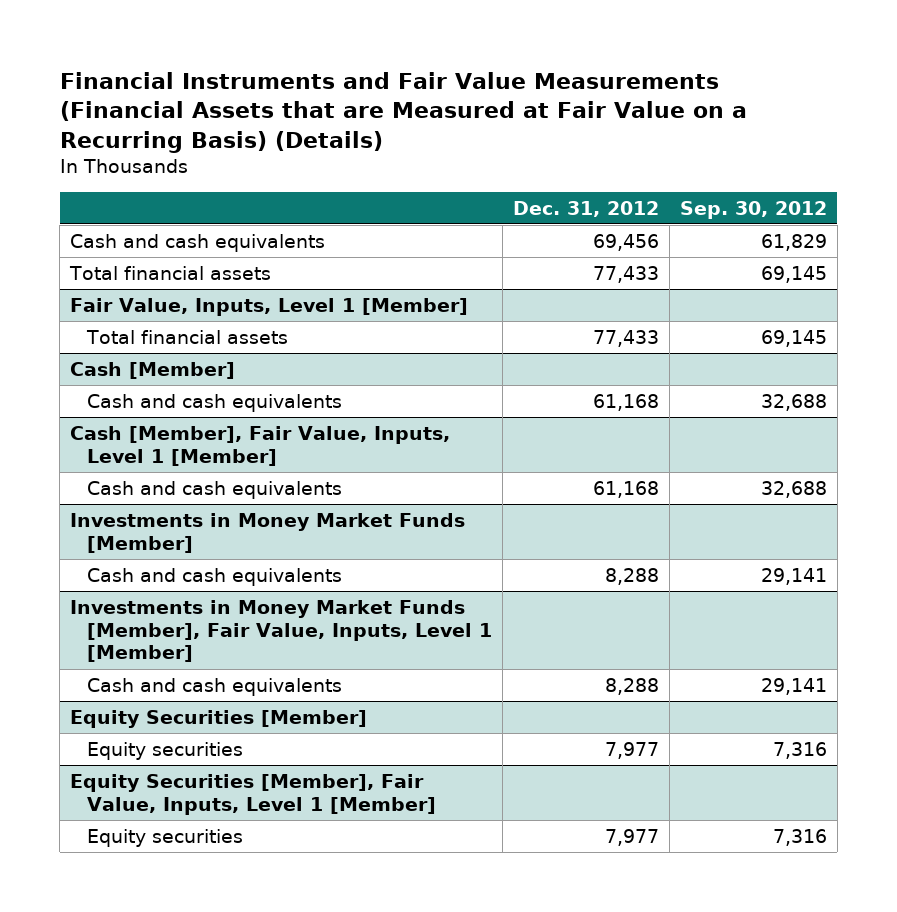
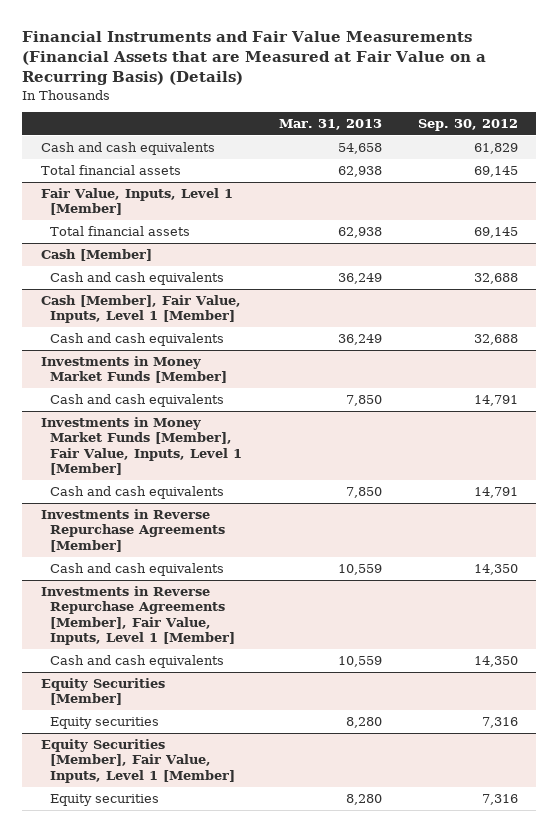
- | Dec. 31, 2012 | Sep. 30, 2012
+ | Mar. 31, 2013 | Sep. 30, 2012
@ Investments in Money Market Funds [Member]
- Cash and cash equivalents | 8,288 | 29,141
+ Cash and cash equivalents | 7,850 | 14,791
@ Investments in Money Market Funds [Member], Fair Value, Inputs, Level 1 [Member]
- Cash and cash equivalents | 8,288 | 29,141
+ Cash and cash equivalents | 7,850 | 14,791
+ Investments in Reverse Repurchase Agreements [Member]
+ Cash and cash equivalents | 10,559 | 14,350
+ Investments in Reverse Repurchase Agreements [Member], Fair Value, Inputs, Level 1 [Member]
+ Cash and cash equivalents | 10,559 | 14,350

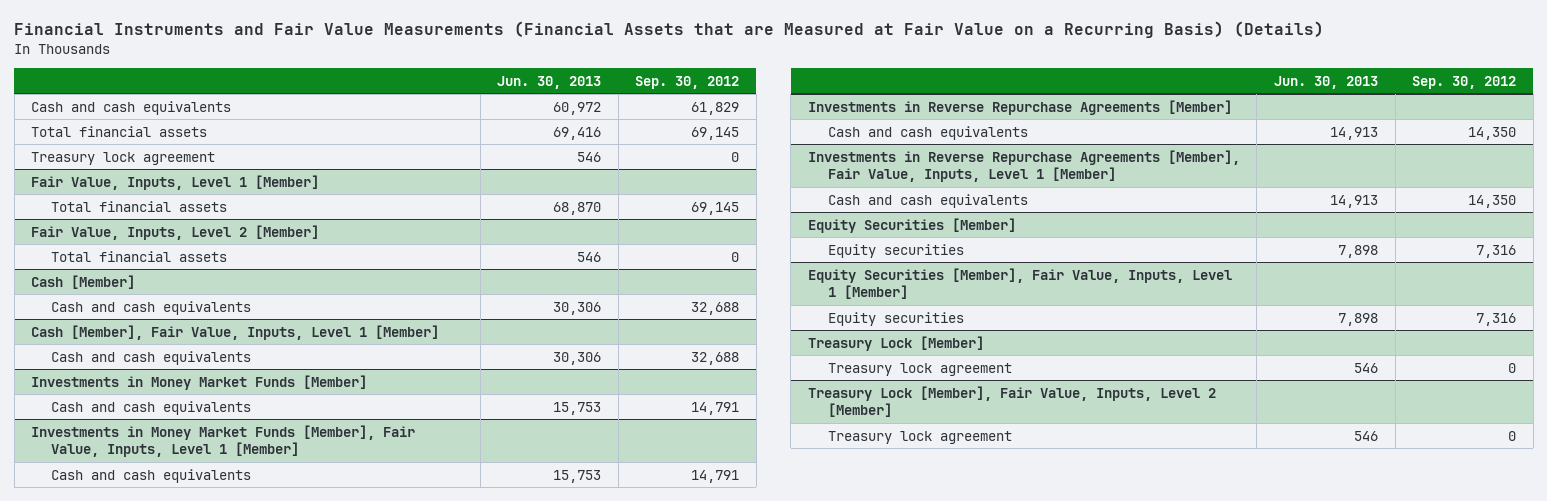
- | Mar. 31, 2013 | Sep. 30, 2012
+ | Jun. 30, 2013 | Sep. 30, 2012
+ Treasury lock agreement | 546 | 0
+ Fair Value, Inputs, Level 2 [Member]
+ Total financial assets | 546 | 0
+ Treasury Lock [Member]
+ Treasury lock agreement | 546 | 0
+ Treasury Lock [Member], Fair Value, Inputs, Level 2 [Member]
+ Treasury lock agreement | 546 | 0

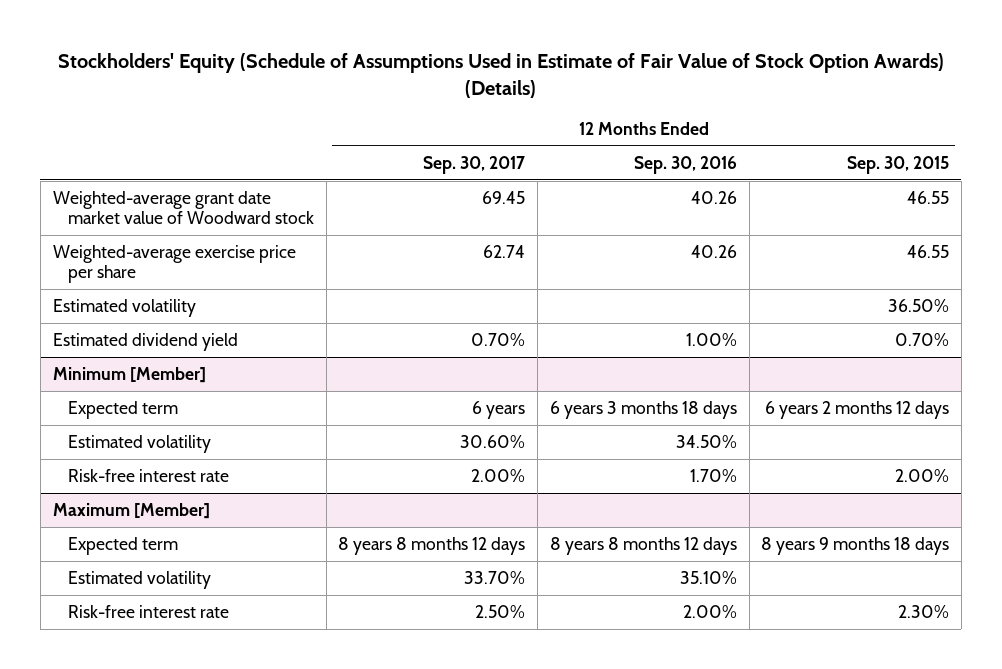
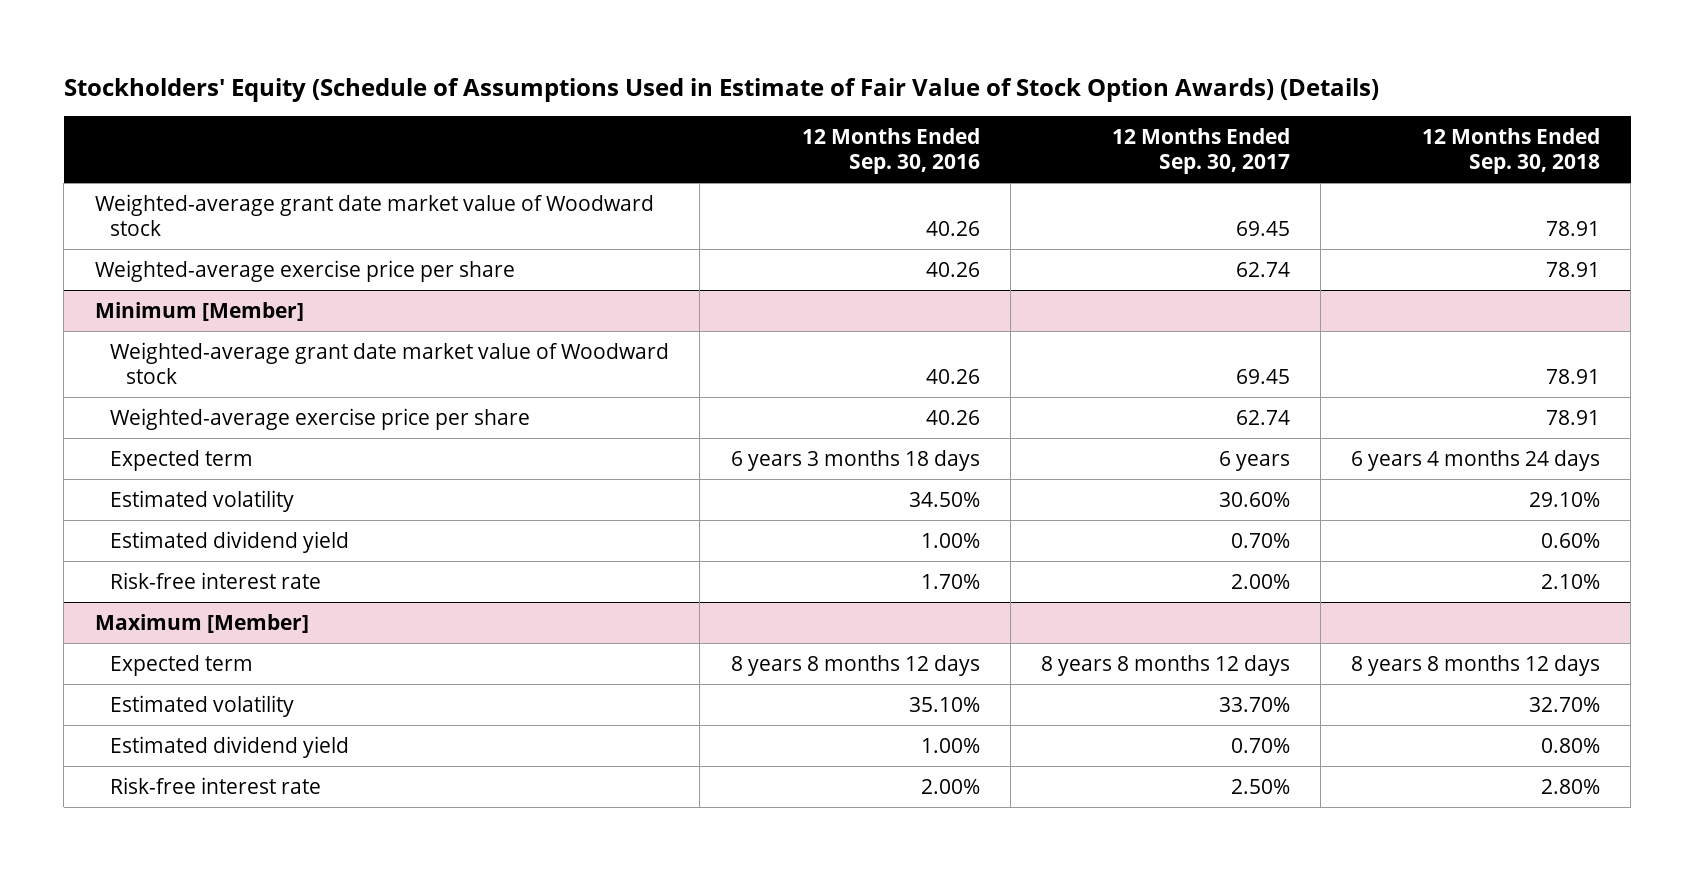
- | 12 Months Ended Sep. 30, 2017 | 12 Months Ended Sep. 30, 2016 | 12 Months Ended Sep. 30, 2015
+ | 12 Months Ended Sep. 30, 2016 | 12 Months Ended Sep. 30, 2017 | 12 Months Ended Sep. 30, 2018
- Estimated volatility | | | 36.50%
- Estimated dividend yield | 0.70% | 1.00% | 0.70%
@ Minimum [Member]
+ Weighted-average grant date market value of Woodward stock | 40.26 | 69.45 | 78.91
+ Weighted-average exercise price per share | 40.26 | 62.74 | 78.91
+ Estimated dividend yield | 1.00% | 0.70% | 0.60%
@ Maximum [Member]
+ Estimated dividend yield | 1.00% | 0.70% | 0.80%

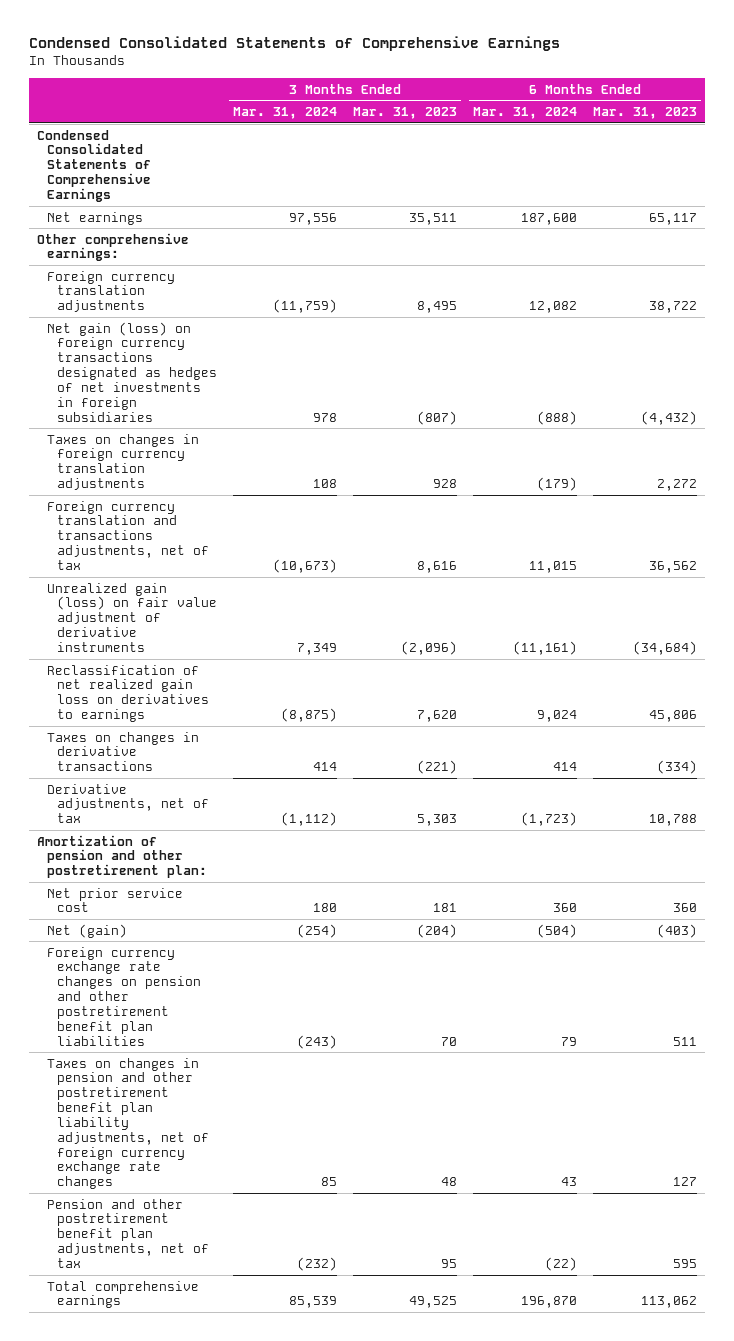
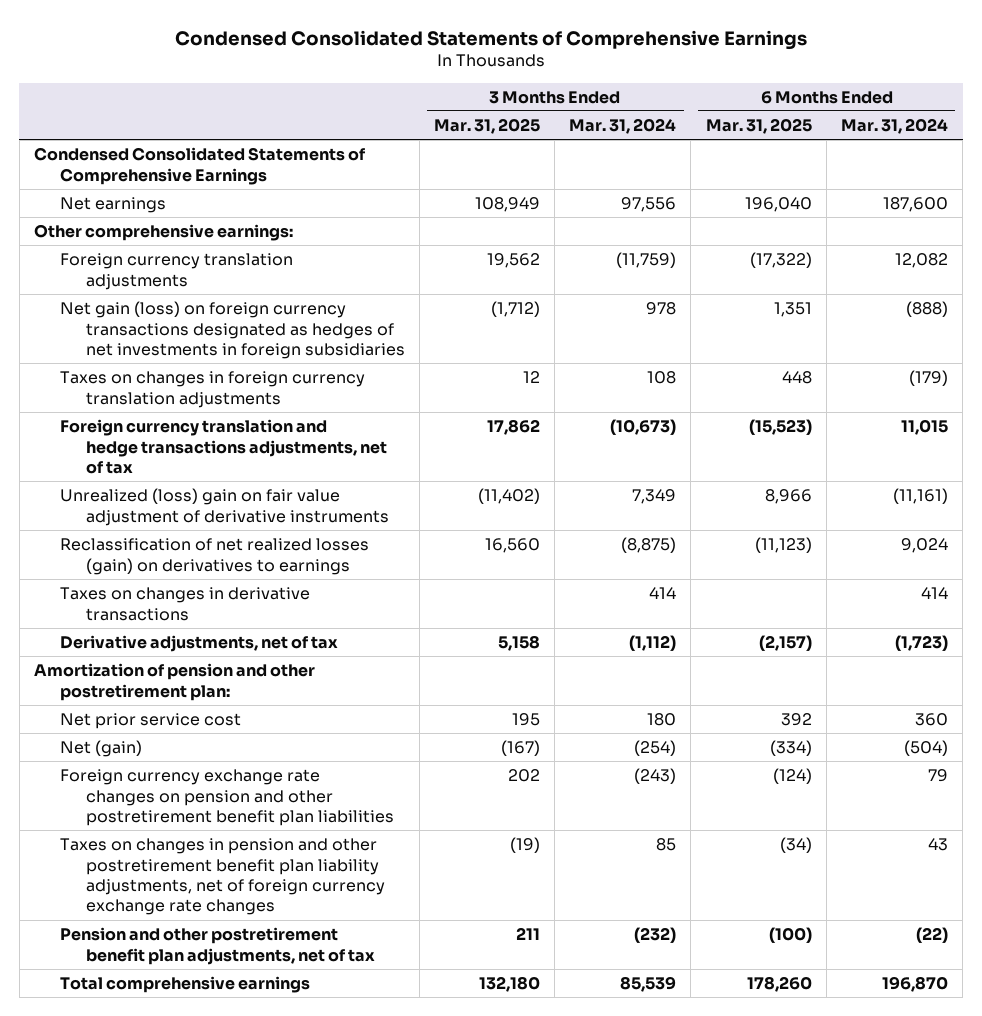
- | 3 Months Ended Mar. 31, 2024 | 3 Months Ended Mar. 31, 2023 | 6 Months Ended Mar. 31, 2024 | 6 Months Ended Mar. 31, 2023
+ | 3 Months Ended Mar. 31, 2025 | 3 Months Ended Mar. 31, 2024 | 6 Months Ended Mar. 31, 2025 | 6 Months Ended Mar. 31, 2024
- Foreign currency translation and transactions adjustments, net of tax | (10,673) | 8,616 | 11,015 | 36,562
- Unrealized gain (loss) on fair value adjustment of derivative instruments | 7,349 | (2,096) | (11,161) | (34,684)
- Reclassification of net realized gain loss on derivatives to earnings | (8,875) | 7,620 | 9,024 | 45,806
+ Foreign currency translation and hedge transactions adjustments, net of tax | 17,862 | (10,673) | (15,523) | 11,015
+ Unrealized (loss) gain on fair value adjustment of derivative instruments | (11,402) | 7,349 | 8,966 | (11,161)
+ Reclassification of net realized losses (gain) on derivatives to earnings | 16,560 | (8,875) | (11,123) | 9,024

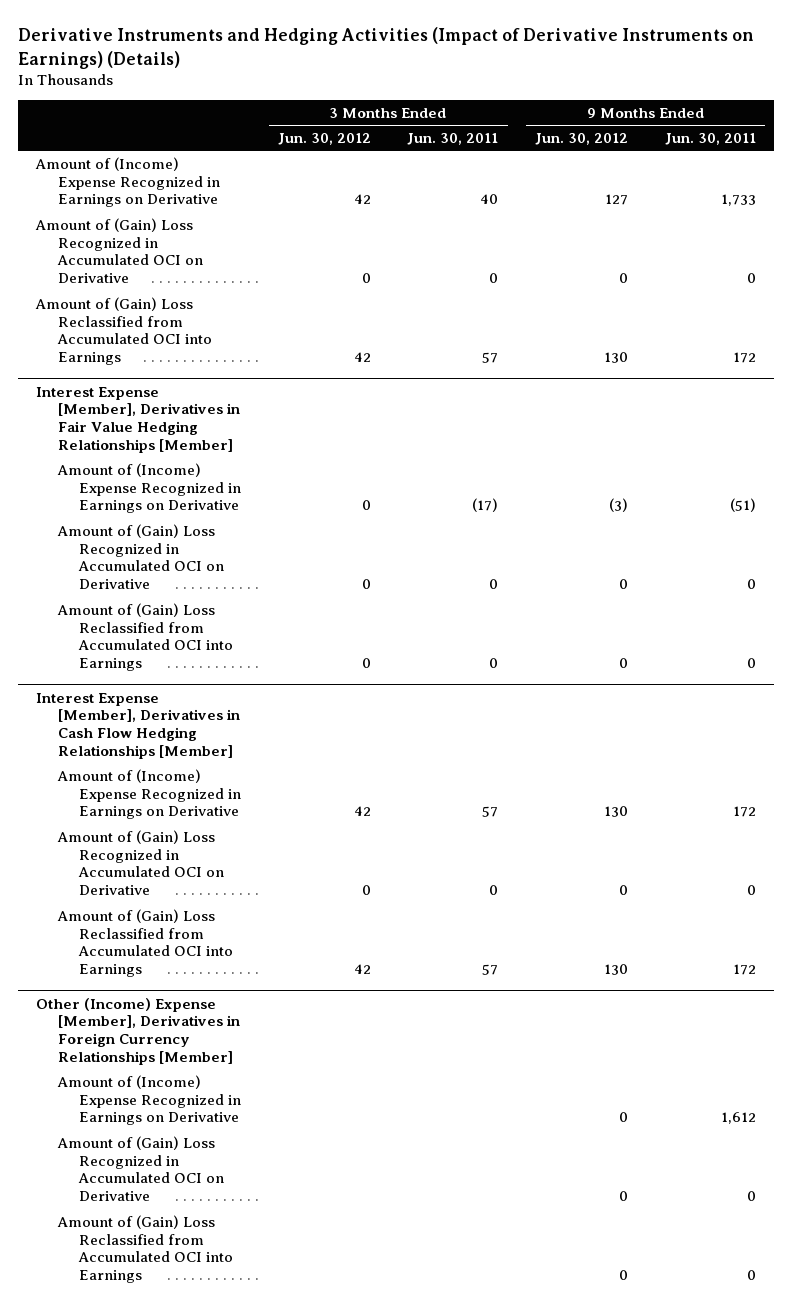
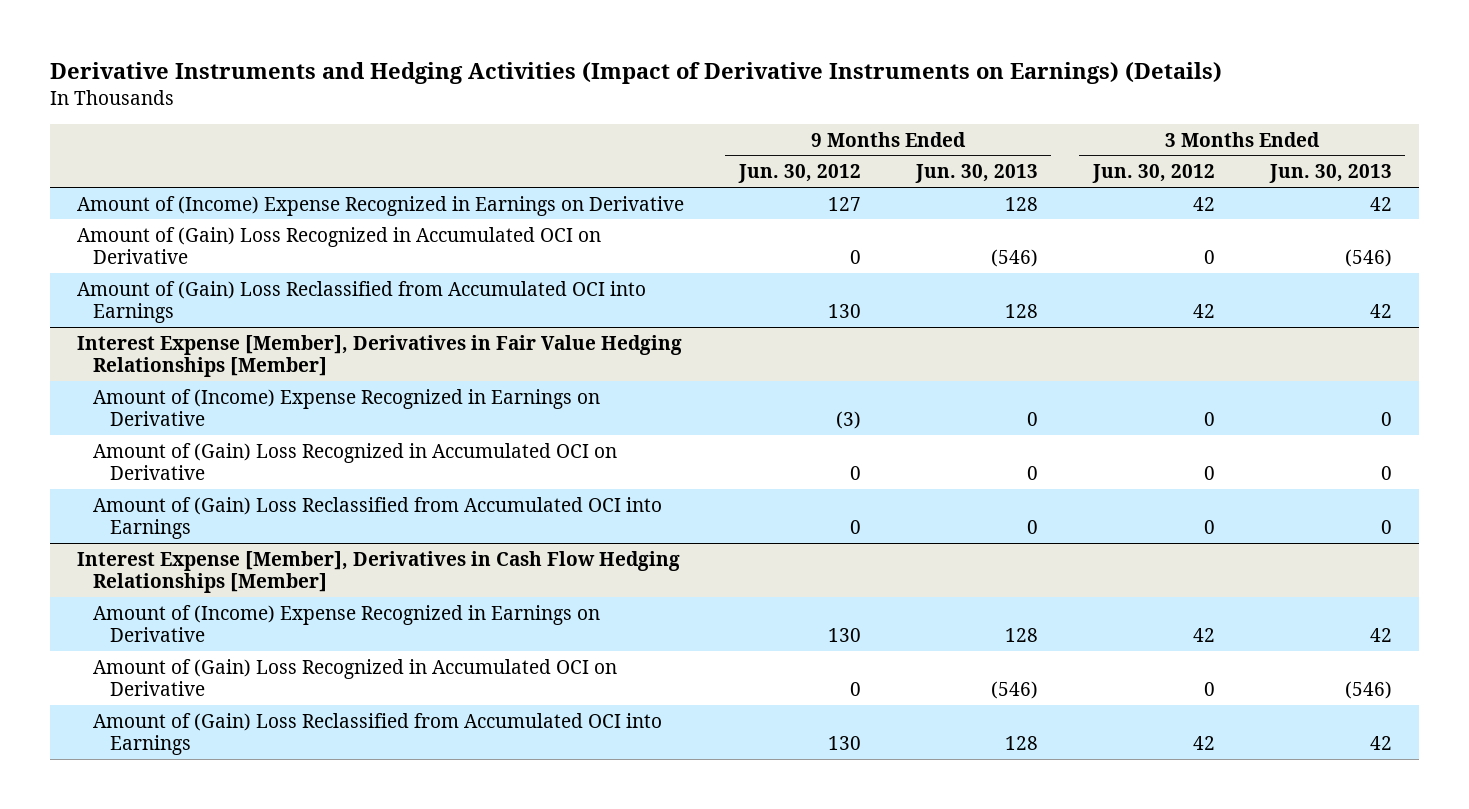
- | 3 Months Ended Jun. 30, 2012 | 3 Months Ended Jun. 30, 2011 | 9 Months Ended Jun. 30, 2012 | 9 Months Ended Jun. 30, 2011
+ | 9 Months Ended Jun. 30, 2012 | 9 Months Ended Jun. 30, 2013 | 3 Months Ended Jun. 30, 2012 | 3 Months Ended Jun. 30, 2013
- Other (Income) Expense [Member], Derivatives in Foreign Currency Relationships [Member]
- Amount of (Income) Expense Recognized in Earnings on Derivative | | | 0 | 1,612
- Amount of (Gain) Loss Recognized in Accumulated OCI on Derivative | | | 0 | 0
- Amount of (Gain) Loss Reclassified from Accumulated OCI into Earnings | | | 0 | 0

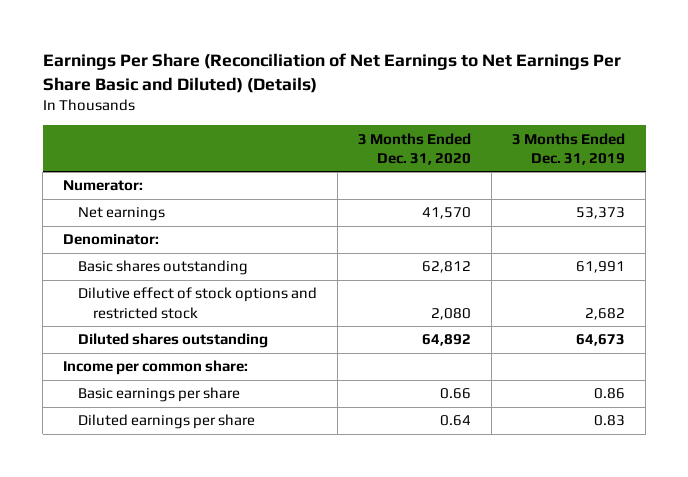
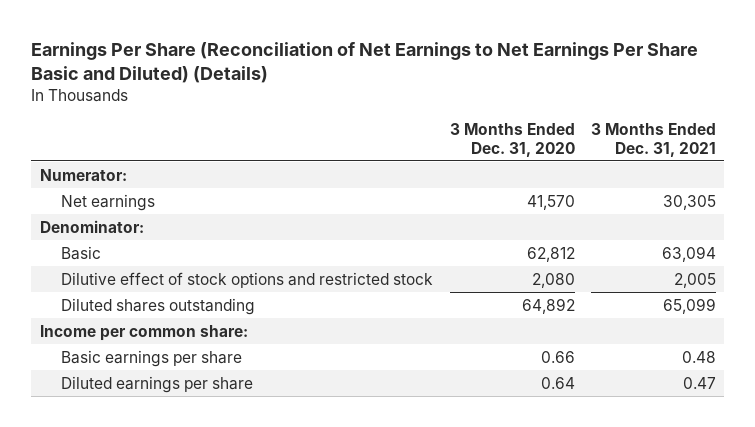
- | 3 Months Ended Dec. 31, 2020 | 3 Months Ended Dec. 31, 2019
+ | 3 Months Ended Dec. 31, 2020 | 3 Months Ended Dec. 31, 2021
- Basic shares outstanding | 62,812 | 61,991
+ Basic | 62,812 | 63,094

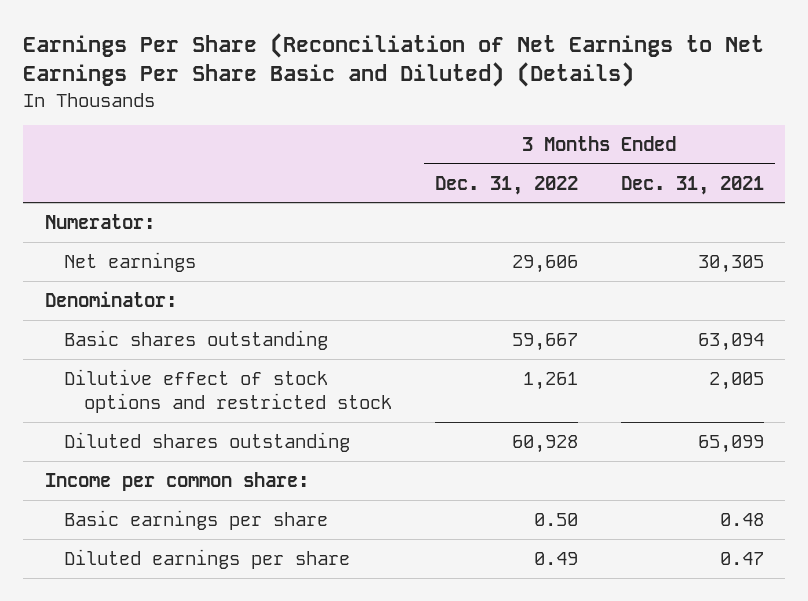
- | 3 Months Ended Dec. 31, 2020 | 3 Months Ended Dec. 31, 2021
+ | 3 Months Ended Dec. 31, 2022 | 3 Months Ended Dec. 31, 2021
- Basic | 62,812 | 63,094
+ Basic shares outstanding | 59,667 | 63,094

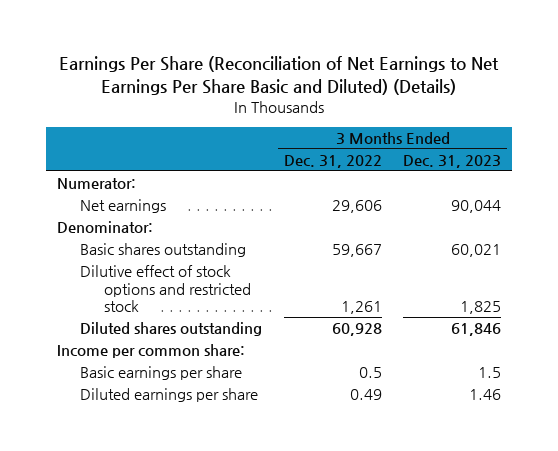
- | 3 Months Ended Dec. 31, 2022 | 3 Months Ended Dec. 31, 2021
+ | 3 Months Ended Dec. 31, 2022 | 3 Months Ended Dec. 31, 2023
- Basic earnings per share | 0.50 | 0.48
+ Basic earnings per share | 0.5 | 1.5

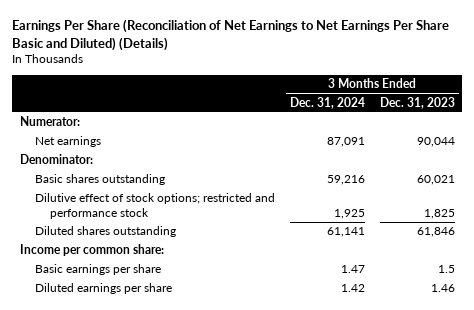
- | 3 Months Ended Dec. 31, 2022 | 3 Months Ended Dec. 31, 2023
+ | 3 Months Ended Dec. 31, 2024 | 3 Months Ended Dec. 31, 2023
- Dilutive effect of stock options and restricted stock | 1,261 | 1,825
+ Dilutive effect of stock options; restricted and performance stock | 1,925 | 1,825

